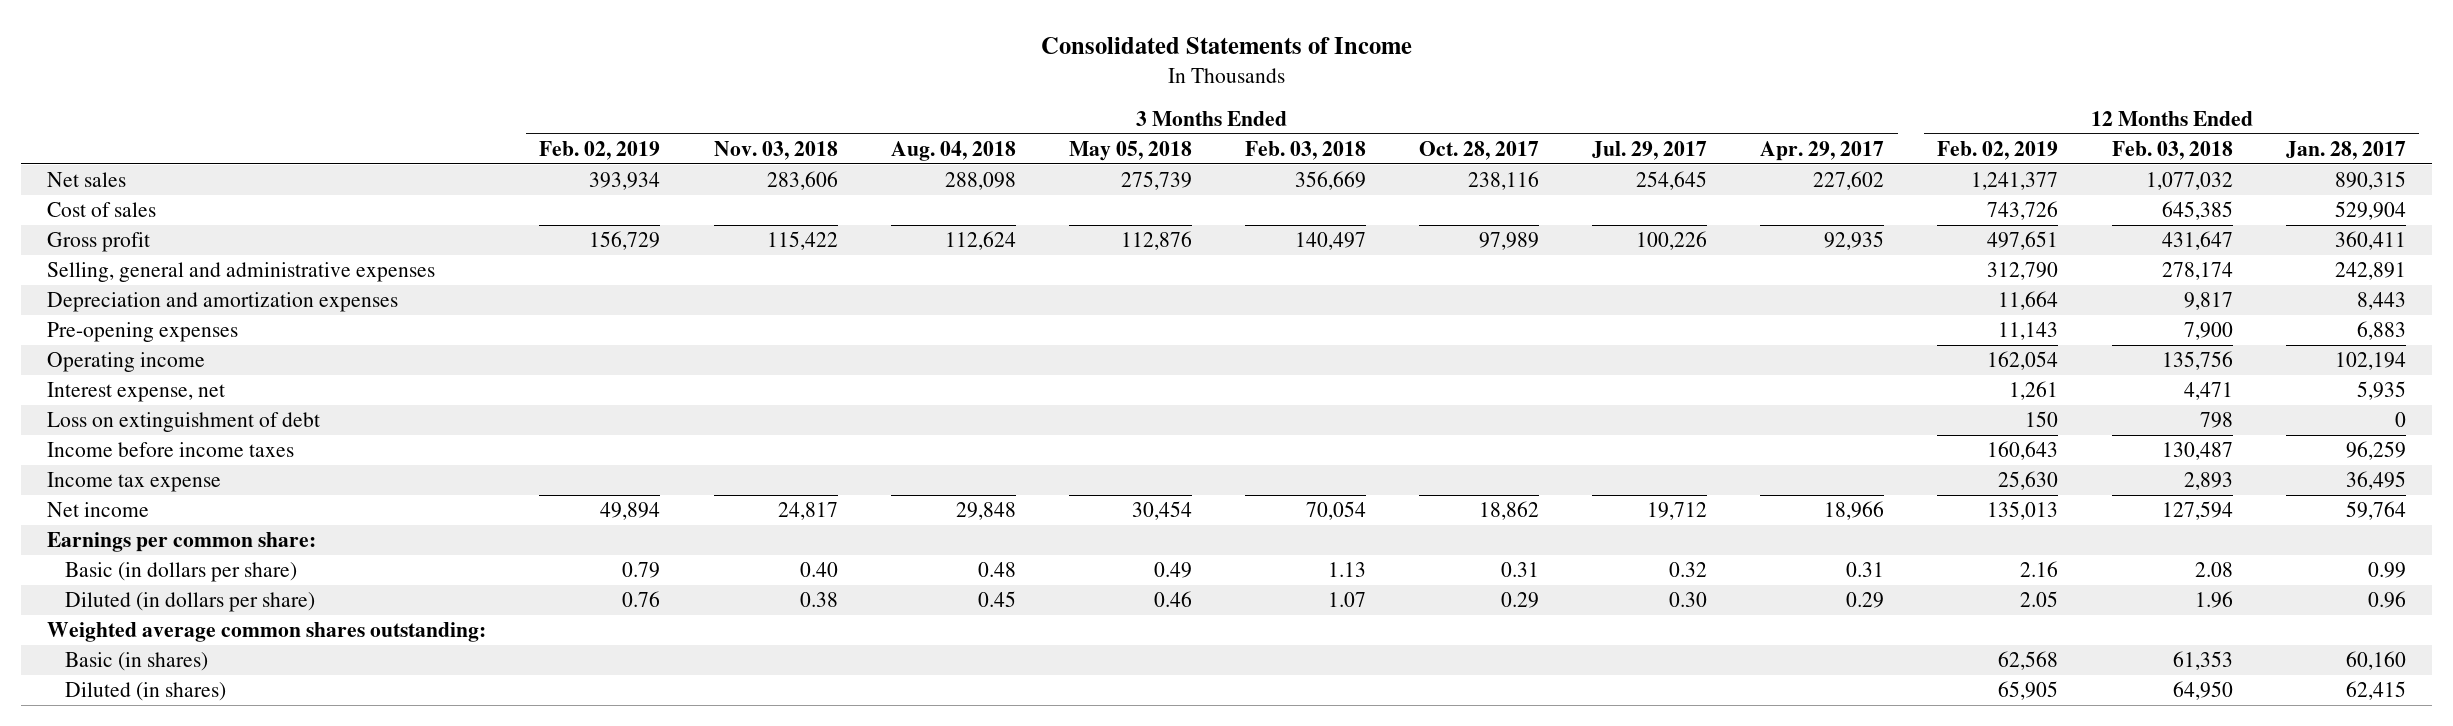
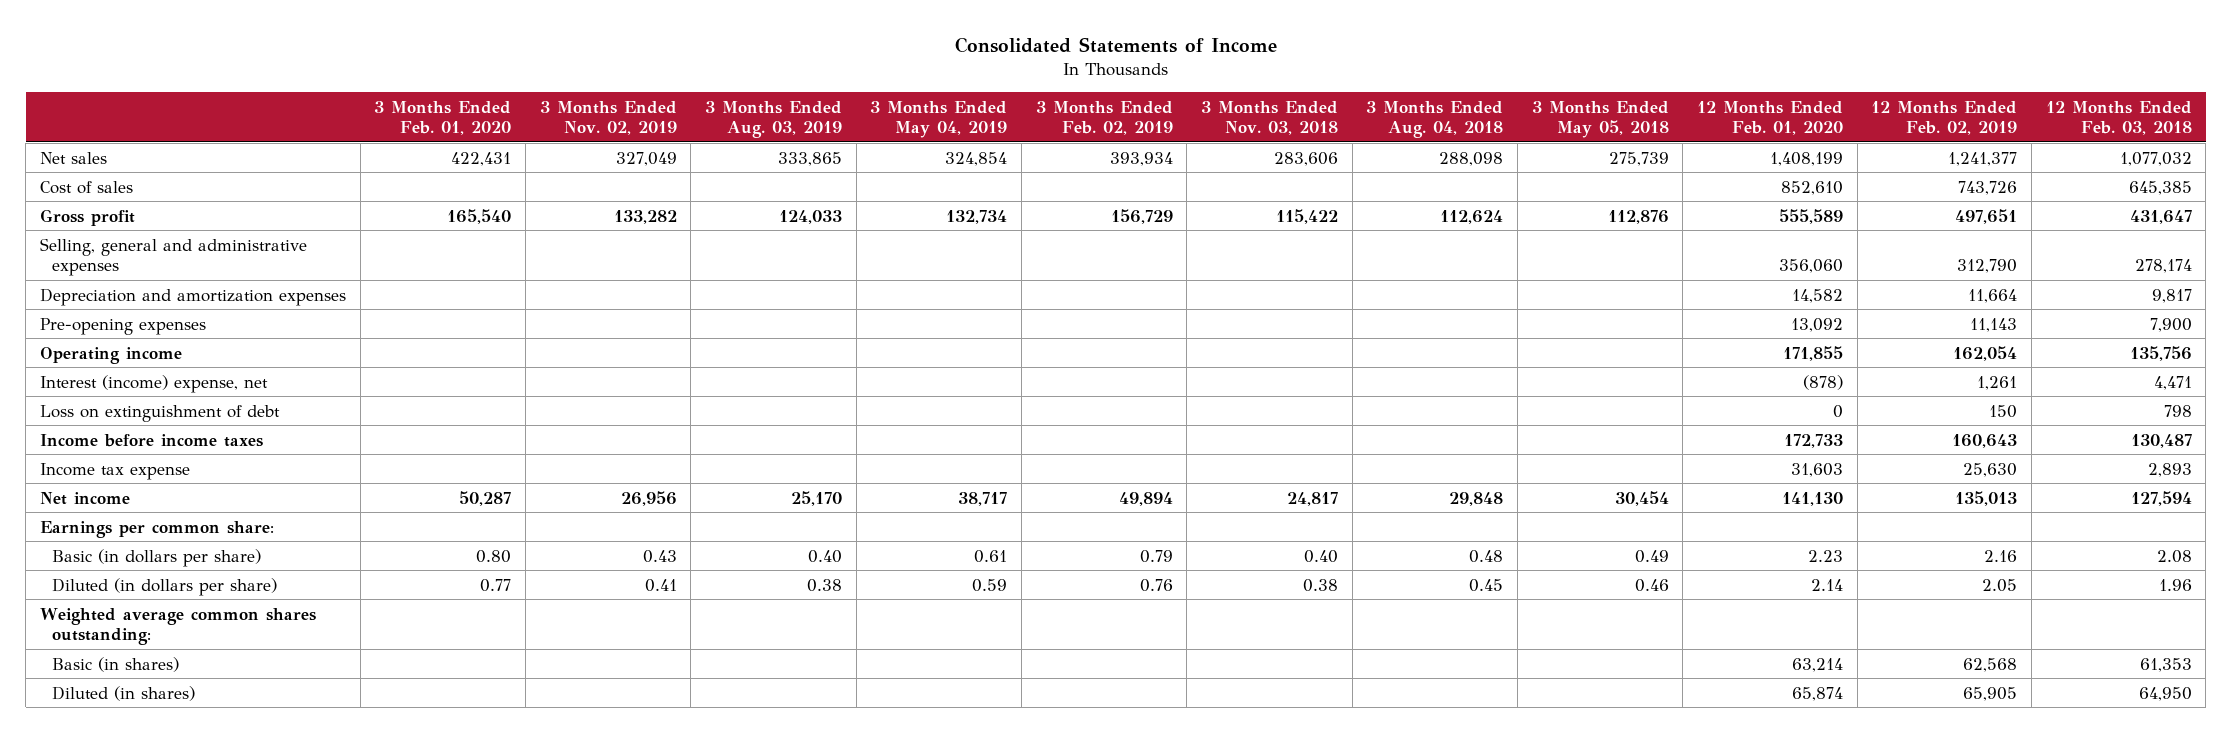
- | 3 Months Ended Feb. 02, 2019 | 3 Months Ended Nov. 03, 2018 | 3 Months Ended Aug. 04, 2018 | 3 Months Ended May 05, 2018 | 3 Months Ended Feb. 03, 2018 | 3 Months Ended Oct. 28, 2017 | 3 Months Ended Jul. 29, 2017 | 3 Months Ended Apr. 29, 2017 | 12 Months Ended Feb. 02, 2019 | 12 Months Ended Feb. 03, 2018 | 12 Months Ended Jan. 28, 2017
+ | 3 Months Ended Feb. 01, 2020 | 3 Months Ended Nov. 02, 2019 | 3 Months Ended Aug. 03, 2019 | 3 Months Ended May 04, 2019 | 3 Months Ended Feb. 02, 2019 | 3 Months Ended Nov. 03, 2018 | 3 Months Ended Aug. 04, 2018 | 3 Months Ended May 05, 2018 | 12 Months Ended Feb. 01, 2020 | 12 Months Ended Feb. 02, 2019 | 12 Months Ended Feb. 03, 2018
- Interest expense, net | | | | | | | | | 1,261 | 4,471 | 5,935
+ Interest (income) expense, net | | | | | | | | | (878) | 1,261 | 4,471

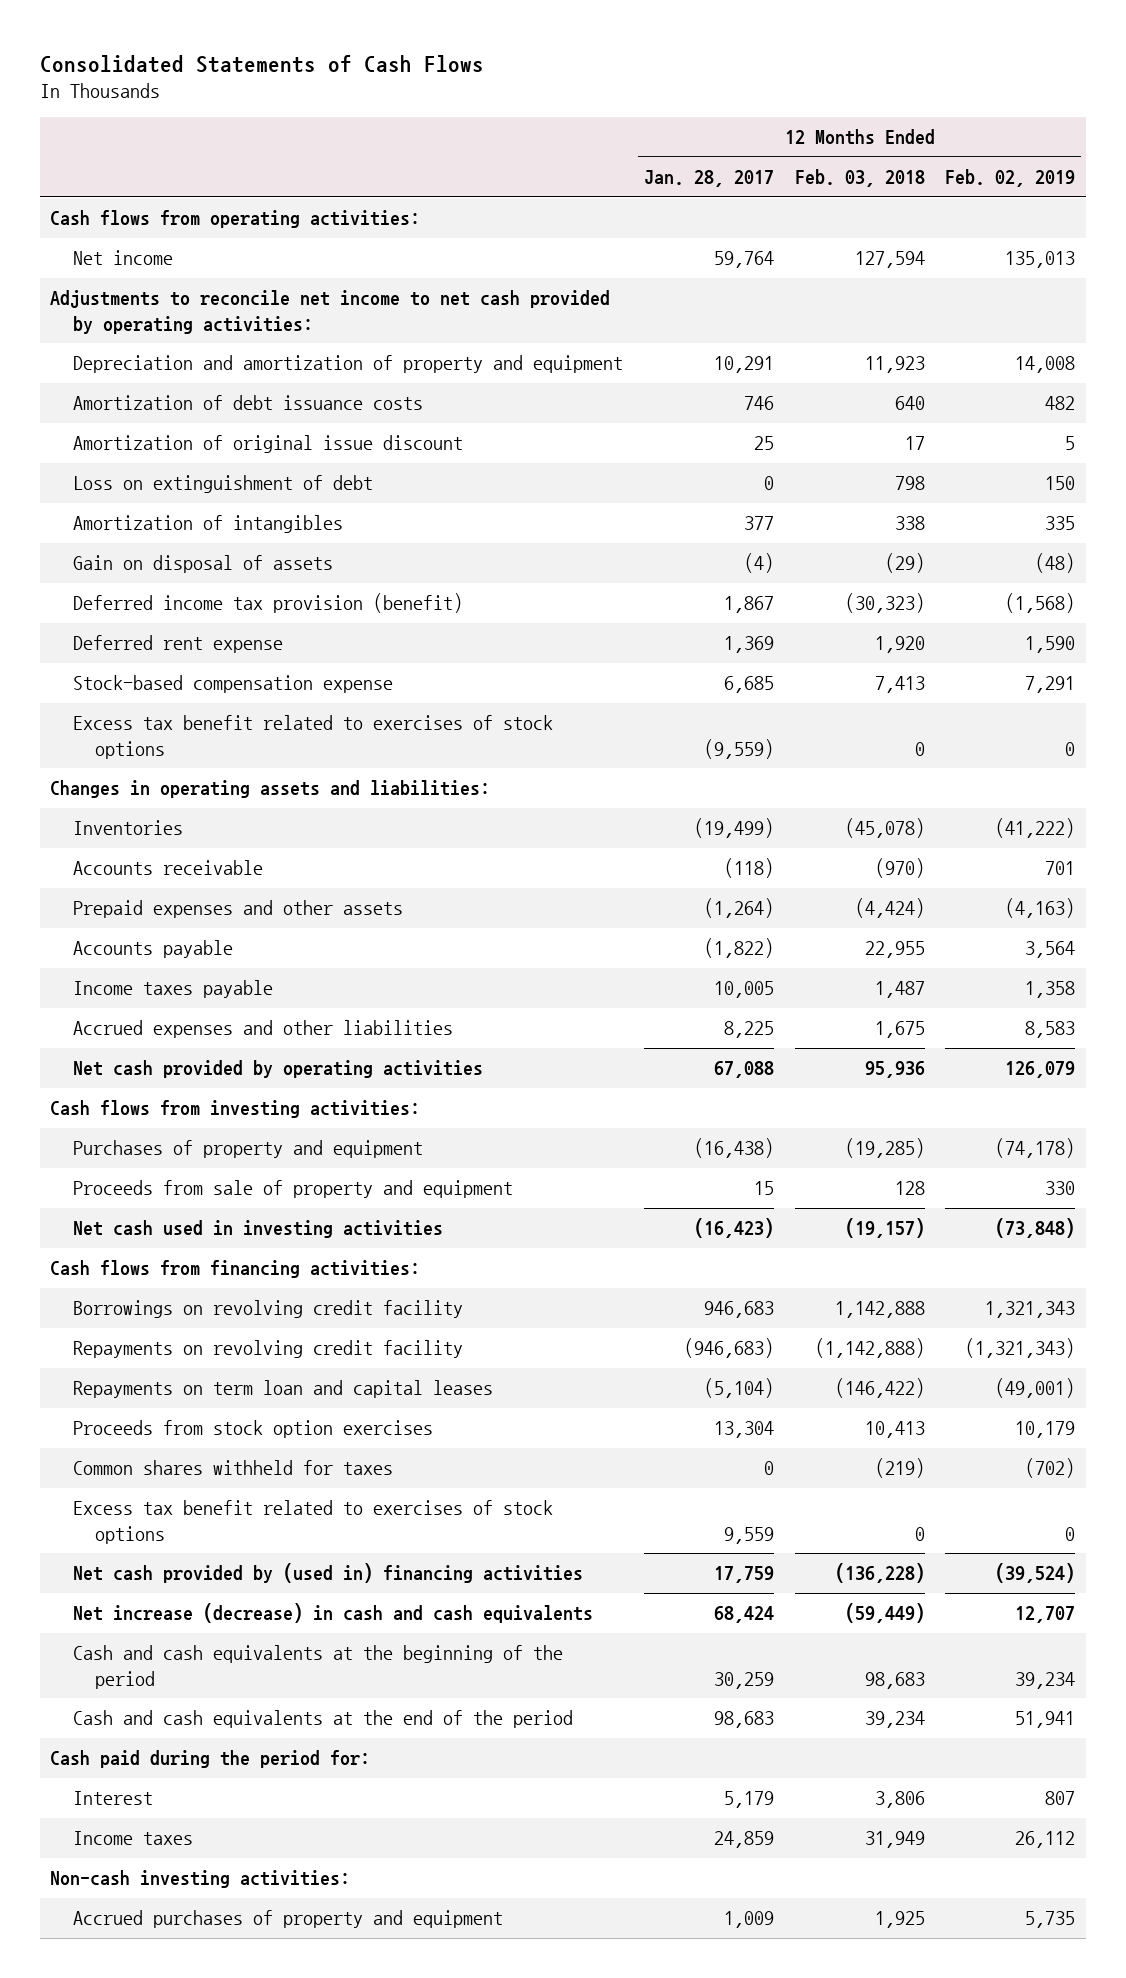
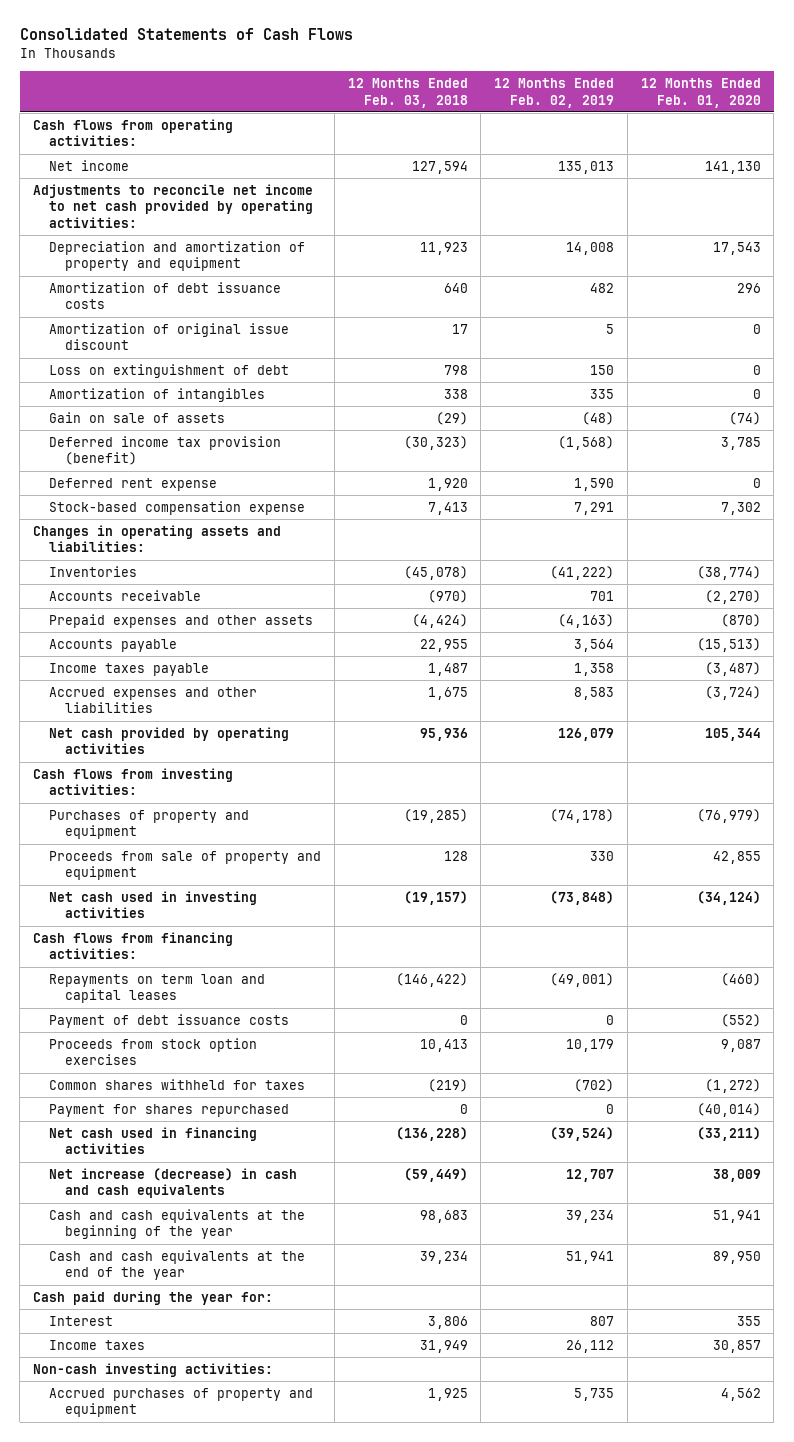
- | 12 Months Ended Jan. 28, 2017 | 12 Months Ended Feb. 03, 2018 | 12 Months Ended Feb. 02, 2019
+ | 12 Months Ended Feb. 03, 2018 | 12 Months Ended Feb. 02, 2019 | 12 Months Ended Feb. 01, 2020
- Gain on disposal of assets | (4) | (29) | (48)
+ Gain on sale of assets | (29) | (48) | (74)
- Excess tax benefit related to exercises of stock options | (9,559) | 0 | 0
- Borrowings on revolving credit facility | 946,683 | 1,142,888 | 1,321,343
- Repayments on revolving credit facility | (946,683) | (1,142,888) | (1,321,343)
+ Payment of debt issuance costs | 0 | 0 | (552)
- Excess tax benefit related to exercises of stock options | 9,559 | 0 | 0
- Net cash provided by (used in) financing activities | 17,759 | (136,228) | (39,524)
+ Payment for shares repurchased | 0 | 0 | (40,014)
+ Net cash used in financing activities | (136,228) | (39,524) | (33,211)
- Cash and cash equivalents at the beginning of the period | 30,259 | 98,683 | 39,234
- Cash and cash equivalents at the end of the period | 98,683 | 39,234 | 51,941
- Cash paid during the period for:
+ Cash and cash equivalents at the beginning of the year | 98,683 | 39,234 | 51,941
+ Cash and cash equivalents at the end of the year | 39,234 | 51,941 | 89,950
+ Cash paid during the year for:

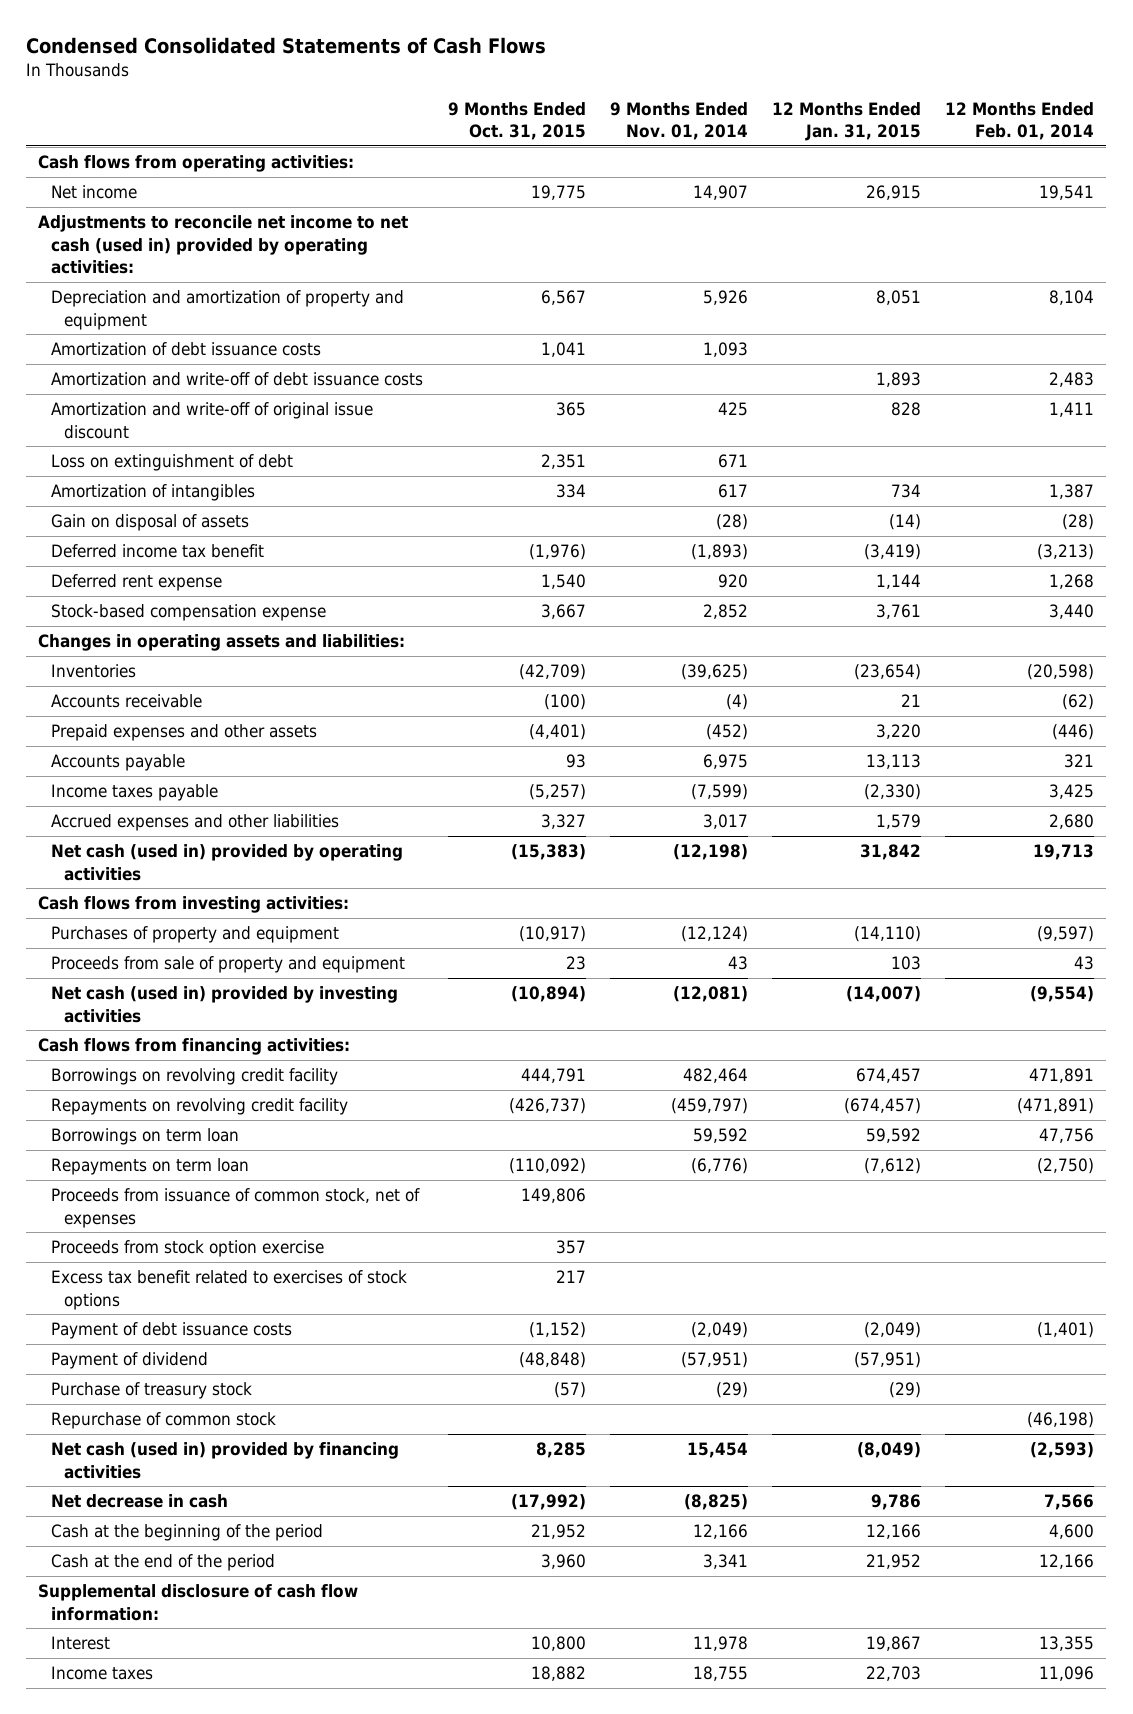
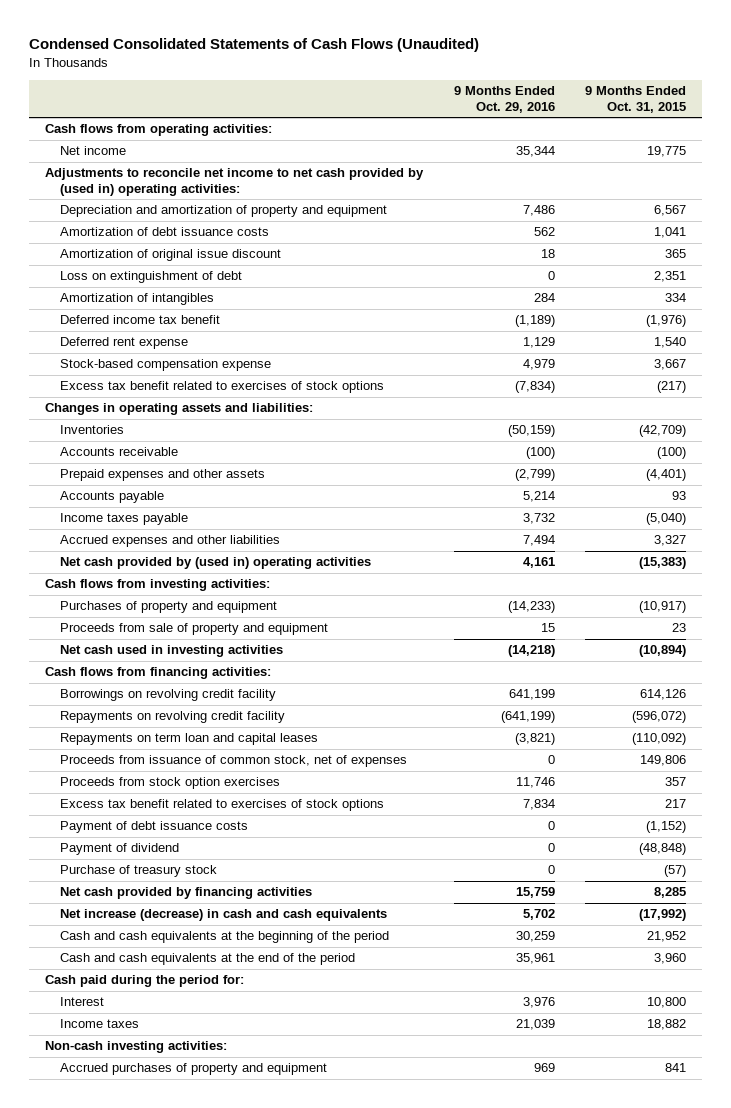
- Condensed Consolidated Statements of Cash Flows
+ Condensed Consolidated Statements of Cash Flows (Unaudited)
- | 9 Months Ended Oct. 31, 2015 | 9 Months Ended Nov. 01, 2014 | 12 Months Ended Jan. 31, 2015 | 12 Months Ended Feb. 01, 2014
+ | 9 Months Ended Oct. 29, 2016 | 9 Months Ended Oct. 31, 2015
- Adjustments to reconcile net income to net cash (used in) provided by operating activities:
+ Adjustments to reconcile net income to net cash provided by (used in) operating activities:
- Amortization and write-off of debt issuance costs | | | 1,893 | 2,483
- Amortization and write-off of original issue discount | 365 | 425 | 828 | 1,411
+ Amortization of original issue discount | 18 | 365
- Gain on disposal of assets | | (28) | (14) | (28)
+ Excess tax benefit related to exercises of stock options | (7,834) | (217)
- Income taxes payable | (5,257) | (7,599) | (2,330) | 3,425
+ Income taxes payable | 3,732 | (5,040)
- Net cash (used in) provided by operating activities | (15,383) | (12,198) | 31,842 | 19,713
+ Net cash provided by (used in) operating activities | 4,161 | (15,383)
- Net cash (used in) provided by investing activities | (10,894) | (12,081) | (14,007) | (9,554)
+ Net cash used in investing activities | (14,218) | (10,894)
- Borrowings on revolving credit facility | 444,791 | 482,464 | 674,457 | 471,891
- Repayments on revolving credit facility | (426,737) | (459,797) | (674,457) | (471,891)
- Borrowings on term loan | | 59,592 | 59,592 | 47,756
- Repayments on term loan | (110,092) | (6,776) | (7,612) | (2,750)
+ Borrowings on revolving credit facility | 641,199 | 614,126
+ Repayments on revolving credit facility | (641,199) | (596,072)
+ Repayments on term loan and capital leases | (3,821) | (110,092)
- Proceeds from stock option exercise | 357 | | |
+ Proceeds from stock option exercises | 11,746 | 357
- Repurchase of common stock | | | | (46,198)
- Net cash (used in) provided by financing activities | 8,285 | 15,454 | (8,049) | (2,593)
- Net decrease in cash | (17,992) | (8,825) | 9,786 | 7,566
- Cash at the beginning of the period | 21,952 | 12,166 | 12,166 | 4,600
- Cash at the end of the period | 3,960 | 3,341 | 21,952 | 12,166
- Supplemental disclosure of cash flow information:
+ Net cash provided by financing activities | 15,759 | 8,285
+ Net increase (decrease) in cash and cash equivalents | 5,702 | (17,992)
+ Cash and cash equivalents at the beginning of the period | 30,259 | 21,952
+ Cash and cash equivalents at the end of the period | 35,961 | 3,960
+ Cash paid during the period for:
+ Non-cash investing activities:
+ Accrued purchases of property and equipment | 969 | 841

